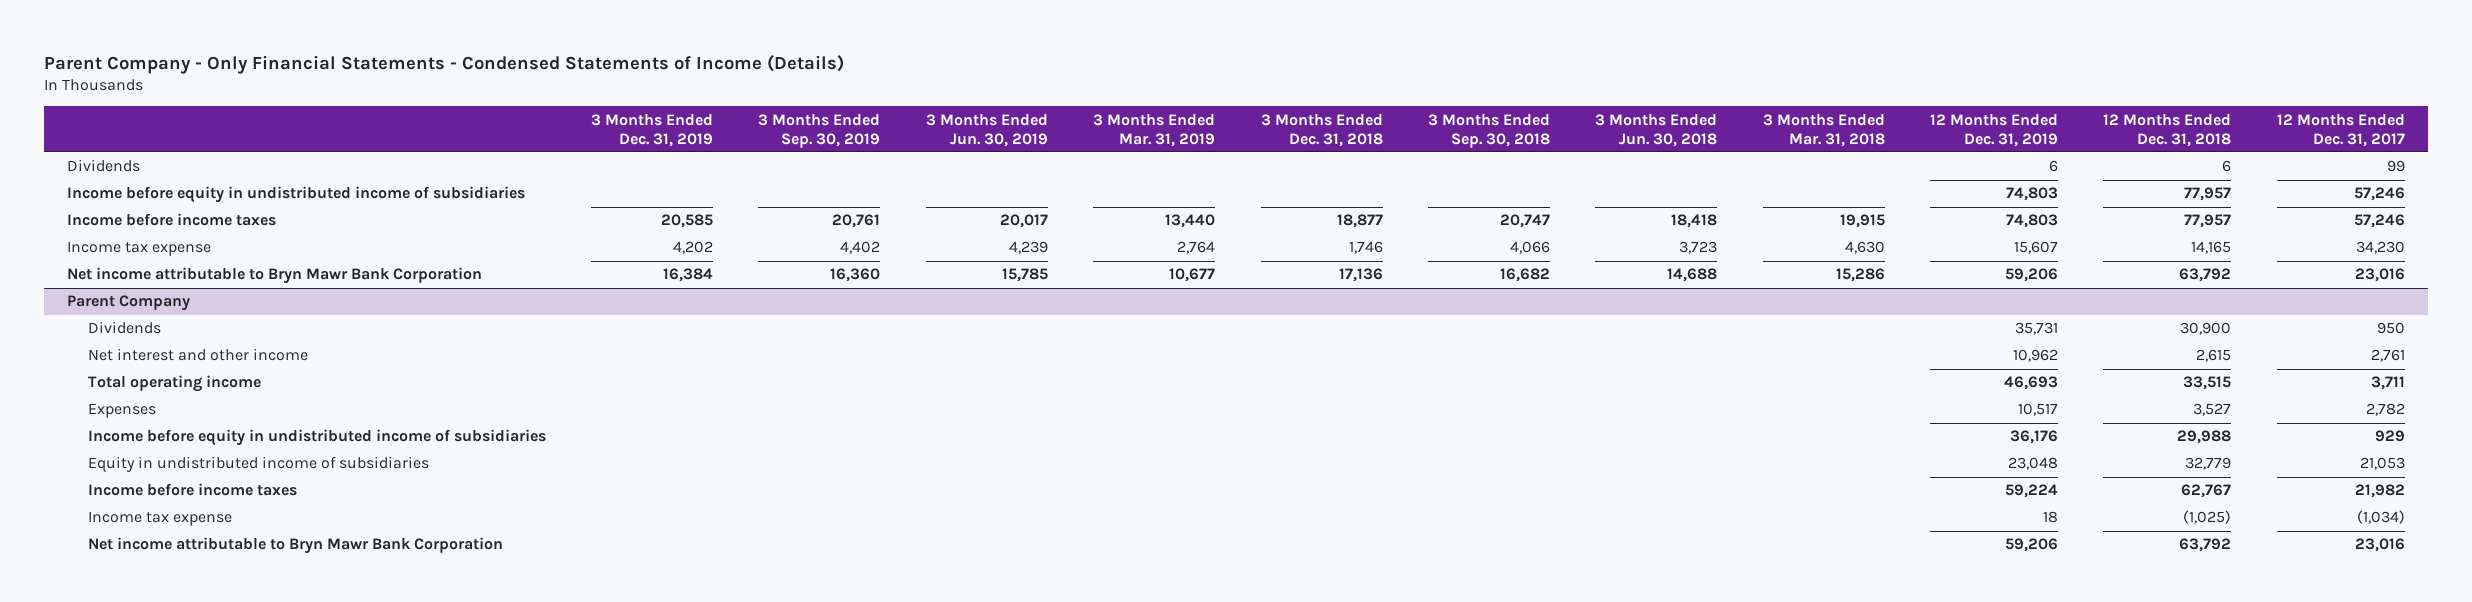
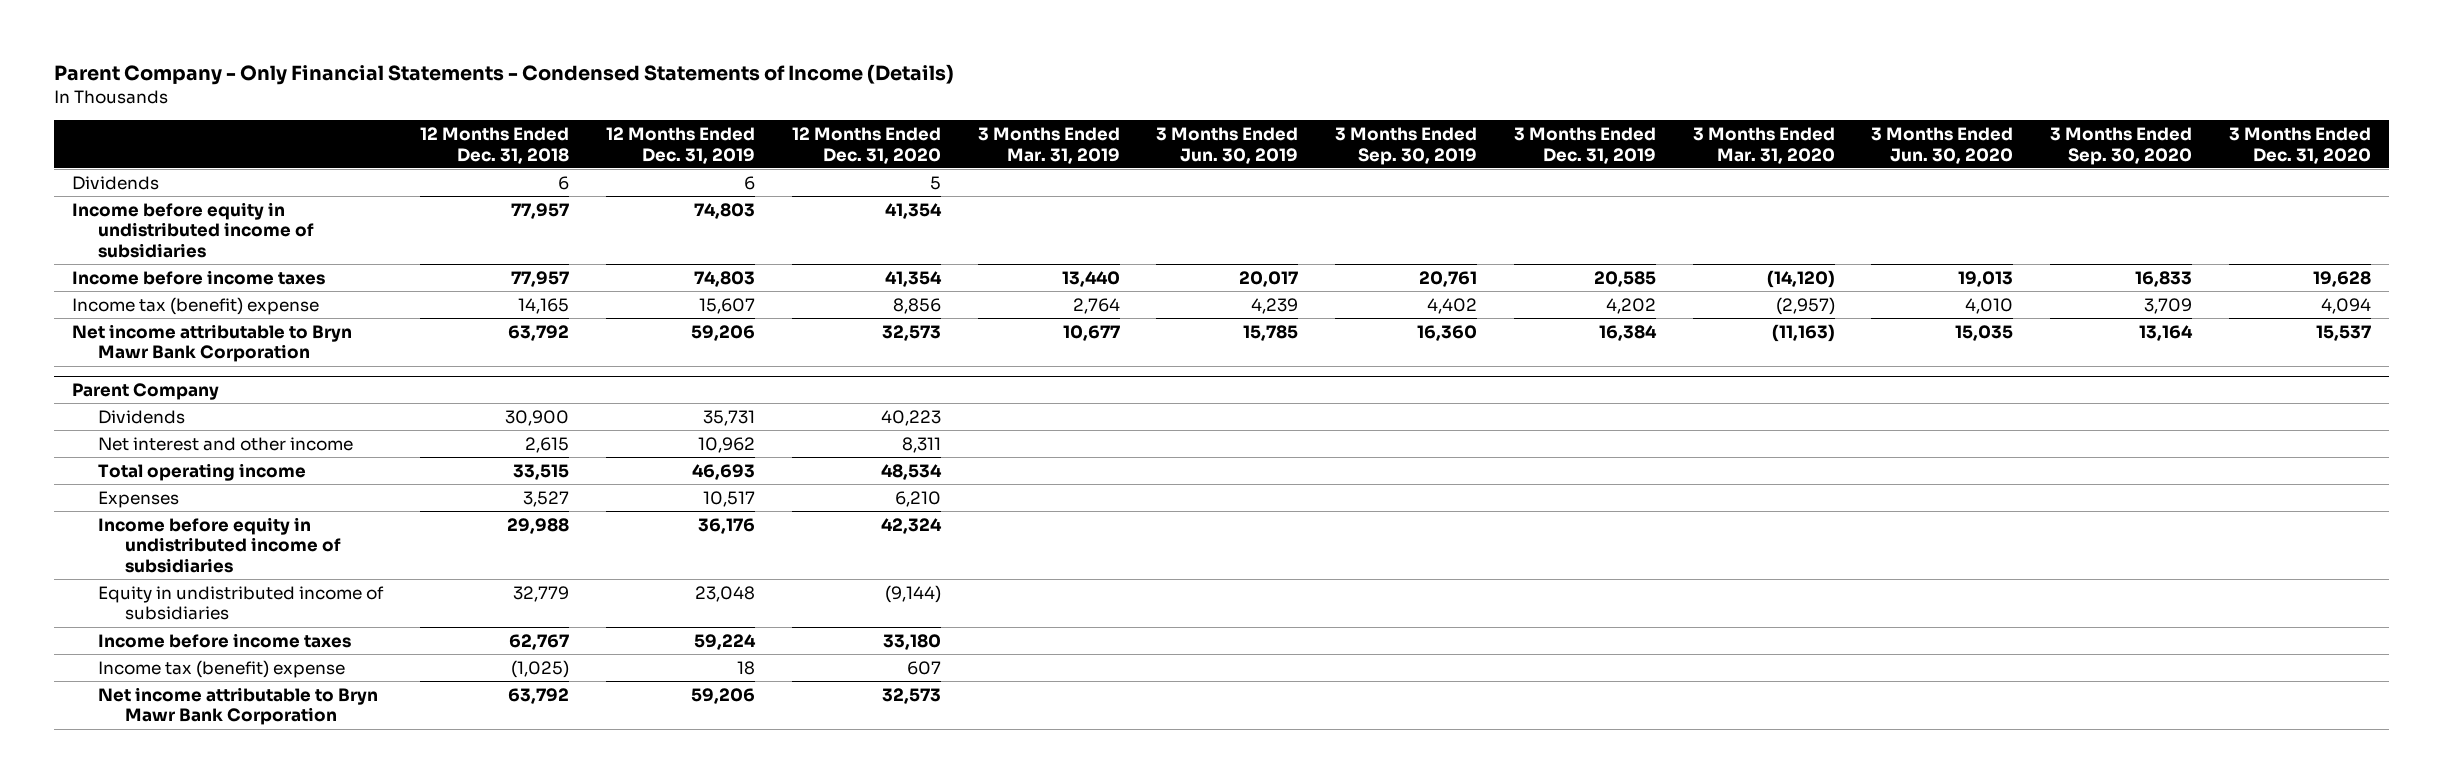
- | 3 Months Ended Dec. 31, 2019 | 3 Months Ended Sep. 30, 2019 | 3 Months Ended Jun. 30, 2019 | 3 Months Ended Mar. 31, 2019 | 3 Months Ended Dec. 31, 2018 | 3 Months Ended Sep. 30, 2018 | 3 Months Ended Jun. 30, 2018 | 3 Months Ended Mar. 31, 2018 | 12 Months Ended Dec. 31, 2019 | 12 Months Ended Dec. 31, 2018 | 12 Months Ended Dec. 31, 2017
+ | 12 Months Ended Dec. 31, 2018 | 12 Months Ended Dec. 31, 2019 | 12 Months Ended Dec. 31, 2020 | 3 Months Ended Mar. 31, 2019 | 3 Months Ended Jun. 30, 2019 | 3 Months Ended Sep. 30, 2019 | 3 Months Ended Dec. 31, 2019 | 3 Months Ended Mar. 31, 2020 | 3 Months Ended Jun. 30, 2020 | 3 Months Ended Sep. 30, 2020 | 3 Months Ended Dec. 31, 2020
- Income tax expense | 4,202 | 4,402 | 4,239 | 2,764 | 1,746 | 4,066 | 3,723 | 4,630 | 15,607 | 14,165 | 34,230
+ Income tax (benefit) expense | 14,165 | 15,607 | 8,856 | 2,764 | 4,239 | 4,402 | 4,202 | (2,957) | 4,010 | 3,709 | 4,094
@ Parent Company
- Income tax expense | | | | | | | | | 18 | (1,025) | (1,034)
+ Income tax (benefit) expense | (1,025) | 18 | 607 | | | | | | | |

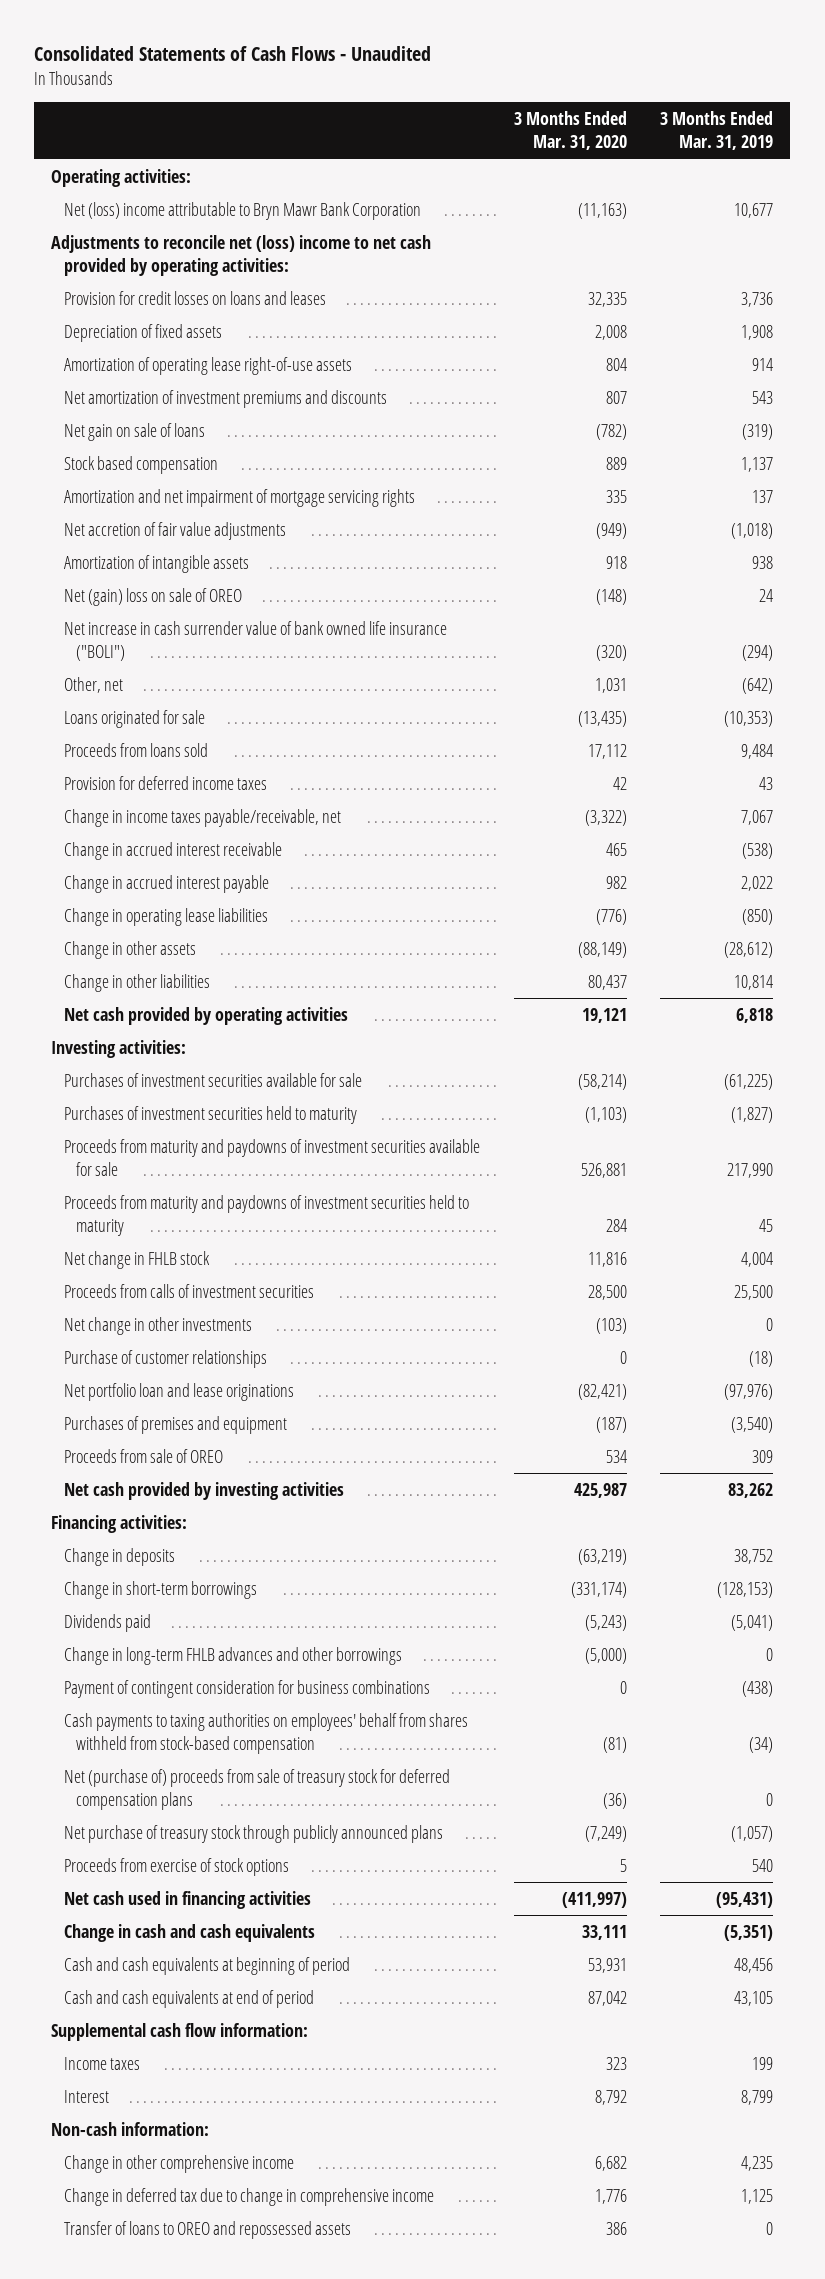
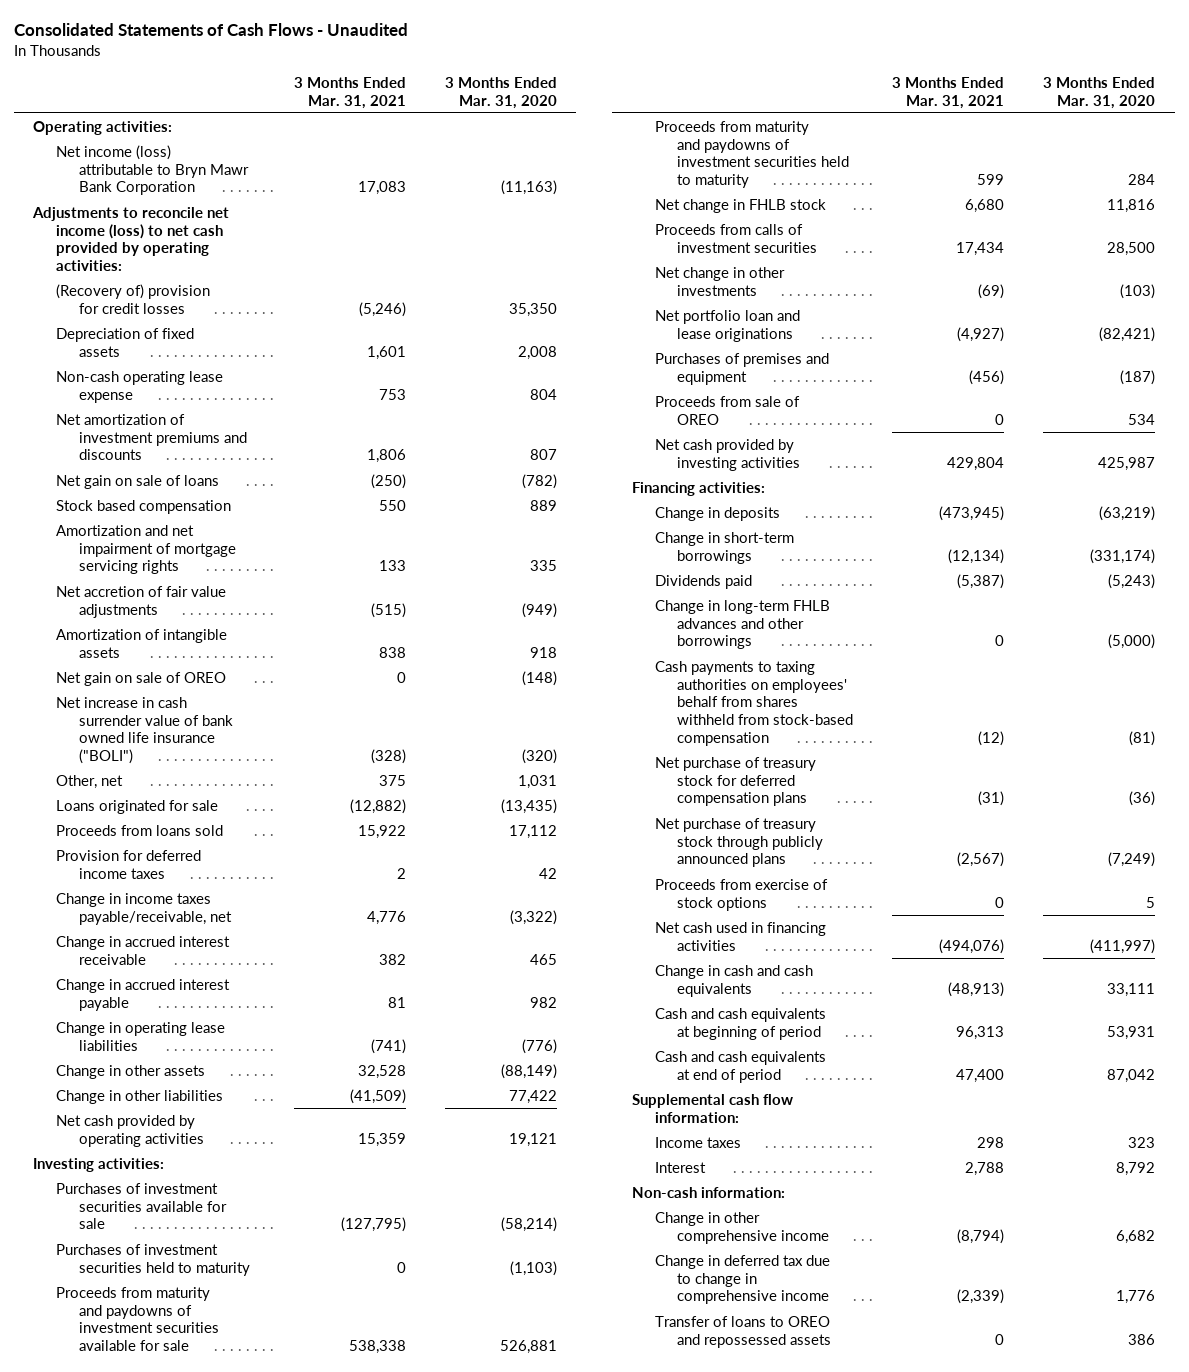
- | 3 Months Ended Mar. 31, 2020 | 3 Months Ended Mar. 31, 2019
+ | 3 Months Ended Mar. 31, 2021 | 3 Months Ended Mar. 31, 2020
- Net (loss) income attributable to Bryn Mawr Bank Corporation | (11,163) | 10,677
- Adjustments to reconcile net (loss) income to net cash provided by operating activities:
- Provision for credit losses on loans and leases | 32,335 | 3,736
+ Net income (loss) attributable to Bryn Mawr Bank Corporation | 17,083 | (11,163)
+ Adjustments to reconcile net income (loss) to net cash provided by operating activities:
+ (Recovery of) provision for credit losses | (5,246) | 35,350
- Amortization of operating lease right-of-use assets | 804 | 914
+ Non-cash operating lease expense | 753 | 804
- Net (gain) loss on sale of OREO | (148) | 24
+ Net gain on sale of OREO | 0 | (148)
- Change in other liabilities | 80,437 | 10,814
+ Change in other liabilities | (41,509) | 77,422
- Purchase of customer relationships | 0 | (18)
- Payment of contingent consideration for business combinations | 0 | (438)
- Net (purchase of) proceeds from sale of treasury stock for deferred compensation plans | (36) | 0
+ Net purchase of treasury stock for deferred compensation plans | (31) | (36)

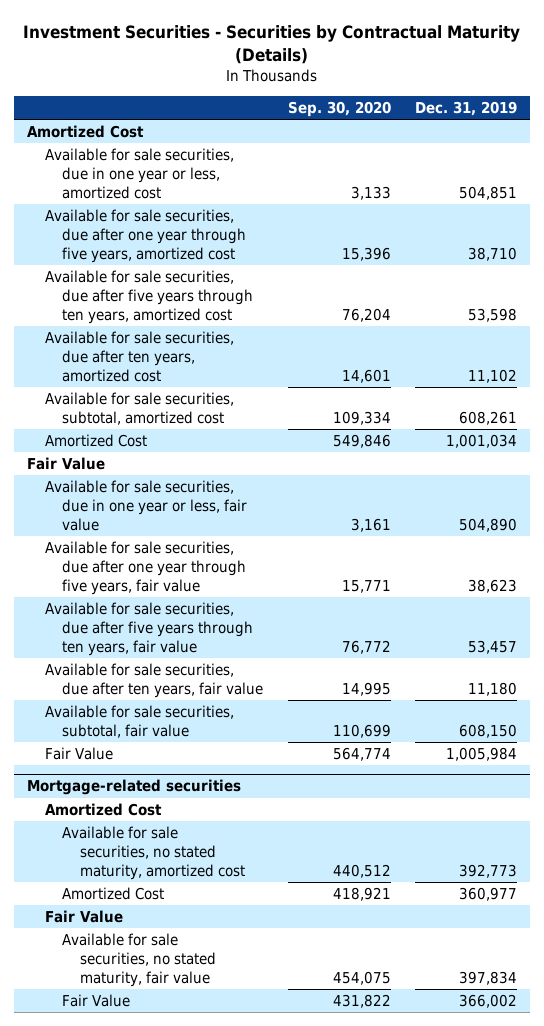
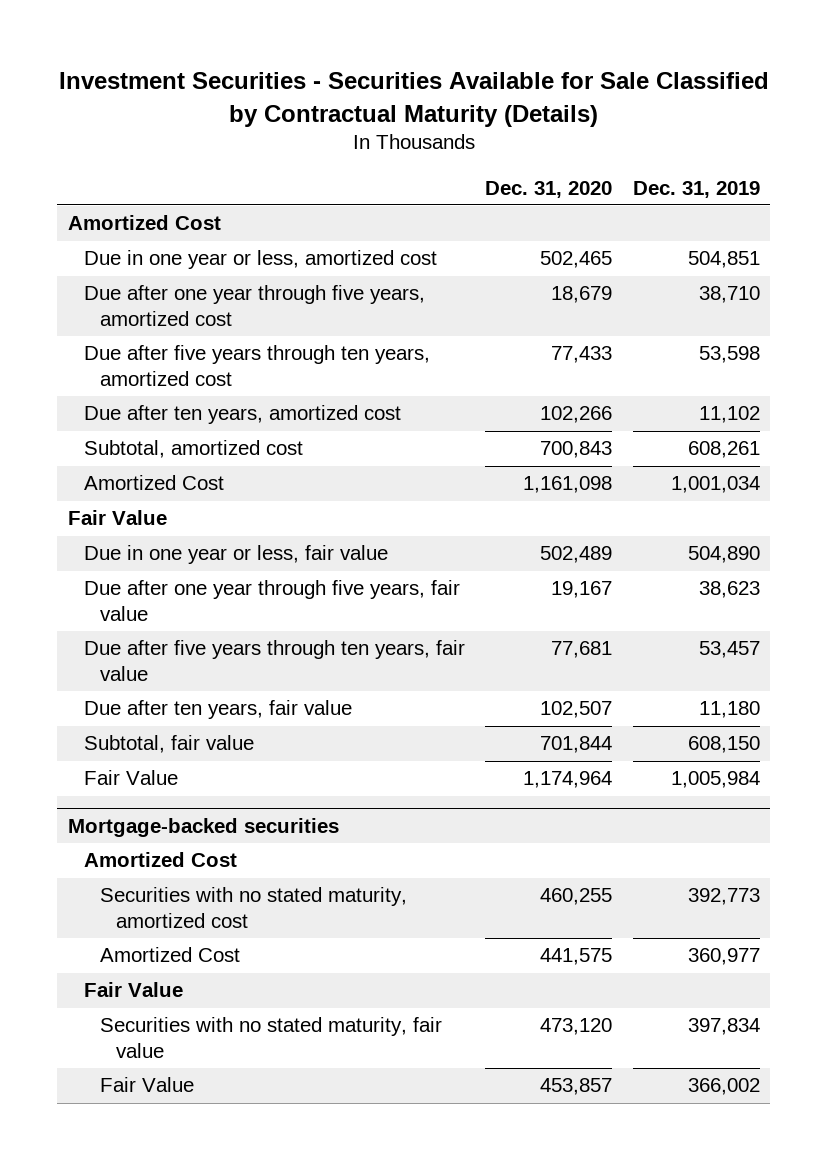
- Investment Securities - Securities by Contractual Maturity (Details)
+ Investment Securities - Securities Available for Sale Classified by Contractual Maturity (Details)
- | Sep. 30, 2020 | Dec. 31, 2019
+ | Dec. 31, 2020 | Dec. 31, 2019
- Available for sale securities, due in one year or less, amortized cost | 3,133 | 504,851
- Available for sale securities, due after one year through five years, amortized cost | 15,396 | 38,710
- Available for sale securities, due after five years through ten years, amortized cost | 76,204 | 53,598
- Available for sale securities, due after ten years, amortized cost | 14,601 | 11,102
- Available for sale securities, subtotal, amortized cost | 109,334 | 608,261
+ Due in one year or less, amortized cost | 502,465 | 504,851
+ Due after one year through five years, amortized cost | 18,679 | 38,710
+ Due after five years through ten years, amortized cost | 77,433 | 53,598
+ Due after ten years, amortized cost | 102,266 | 11,102
+ Subtotal, amortized cost | 700,843 | 608,261
- Available for sale securities, due in one year or less, fair value | 3,161 | 504,890
- Available for sale securities, due after one year through five years, fair value | 15,771 | 38,623
- Available for sale securities, due after five years through ten years, fair value | 76,772 | 53,457
- Available for sale securities, due after ten years, fair value | 14,995 | 11,180
- Available for sale securities, subtotal, fair value | 110,699 | 608,150
+ Due in one year or less, fair value | 502,489 | 504,890
+ Due after one year through five years, fair value | 19,167 | 38,623
+ Due after five years through ten years, fair value | 77,681 | 53,457
+ Due after ten years, fair value | 102,507 | 11,180
+ Subtotal, fair value | 701,844 | 608,150
- Mortgage-related securities
+ Mortgage-backed securities
- Available for sale securities, no stated maturity, amortized cost | 440,512 | 392,773
+ Securities with no stated maturity, amortized cost | 460,255 | 392,773
- Available for sale securities, no stated maturity, fair value | 454,075 | 397,834
+ Securities with no stated maturity, fair value | 473,120 | 397,834

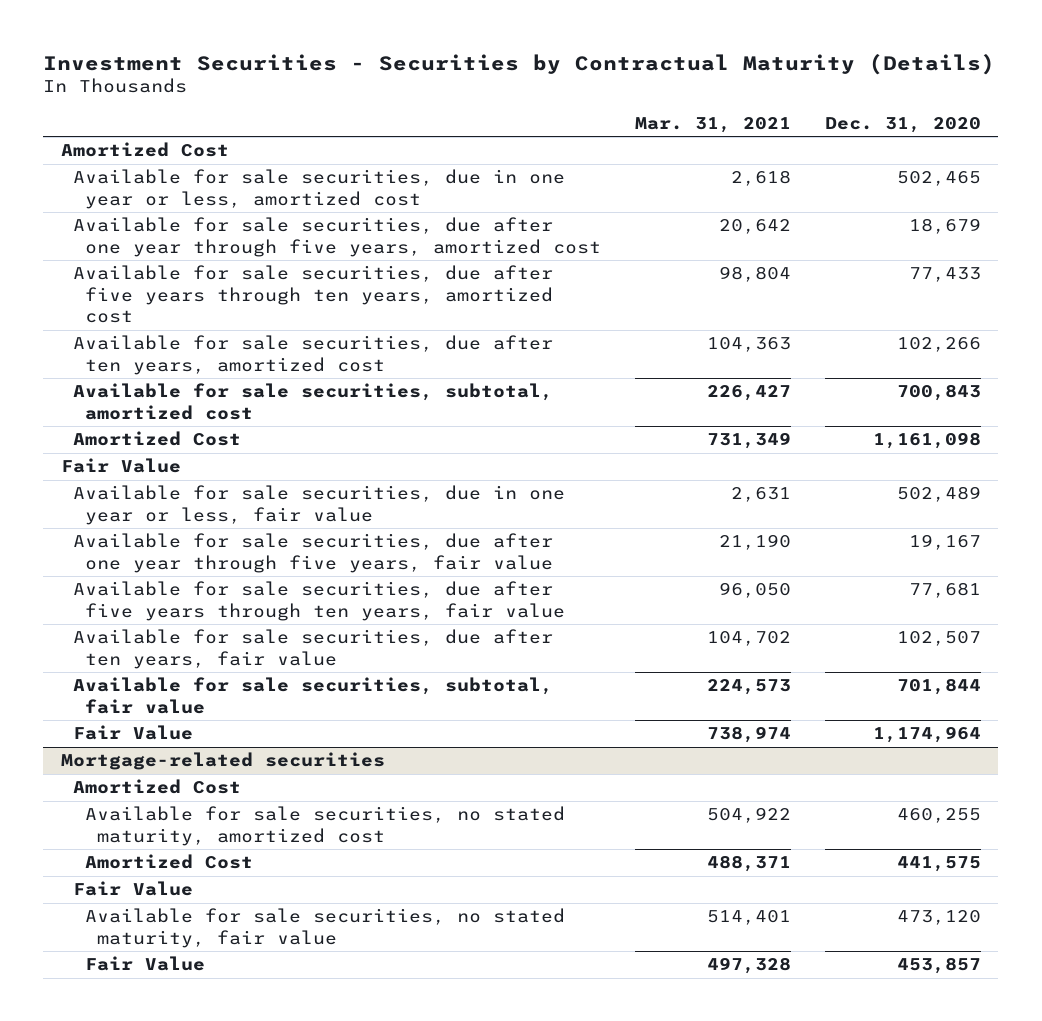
- Investment Securities - Securities Available for Sale Classified by Contractual Maturity (Details)
+ Investment Securities - Securities by Contractual Maturity (Details)
- | Dec. 31, 2020 | Dec. 31, 2019
+ | Mar. 31, 2021 | Dec. 31, 2020
- Due in one year or less, amortized cost | 502,465 | 504,851
- Due after one year through five years, amortized cost | 18,679 | 38,710
- Due after five years through ten years, amortized cost | 77,433 | 53,598
- Due after ten years, amortized cost | 102,266 | 11,102
- Subtotal, amortized cost | 700,843 | 608,261
+ Available for sale securities, due in one year or less, amortized cost | 2,618 | 502,465
+ Available for sale securities, due after one year through five years, amortized cost | 20,642 | 18,679
+ Available for sale securities, due after five years through ten years, amortized cost | 98,804 | 77,433
+ Available for sale securities, due after ten years, amortized cost | 104,363 | 102,266
+ Available for sale securities, subtotal, amortized cost | 226,427 | 700,843
- Due in one year or less, fair value | 502,489 | 504,890
- Due after one year through five years, fair value | 19,167 | 38,623
- Due after five years through ten years, fair value | 77,681 | 53,457
- Due after ten years, fair value | 102,507 | 11,180
- Subtotal, fair value | 701,844 | 608,150
+ Available for sale securities, due in one year or less, fair value | 2,631 | 502,489
+ Available for sale securities, due after one year through five years, fair value | 21,190 | 19,167
+ Available for sale securities, due after five years through ten years, fair value | 96,050 | 77,681
+ Available for sale securities, due after ten years, fair value | 104,702 | 102,507
+ Available for sale securities, subtotal, fair value | 224,573 | 701,844
- Mortgage-backed securities
+ Mortgage-related securities
- Securities with no stated maturity, amortized cost | 460,255 | 392,773
+ Available for sale securities, no stated maturity, amortized cost | 504,922 | 460,255
- Securities with no stated maturity, fair value | 473,120 | 397,834
+ Available for sale securities, no stated maturity, fair value | 514,401 | 473,120

